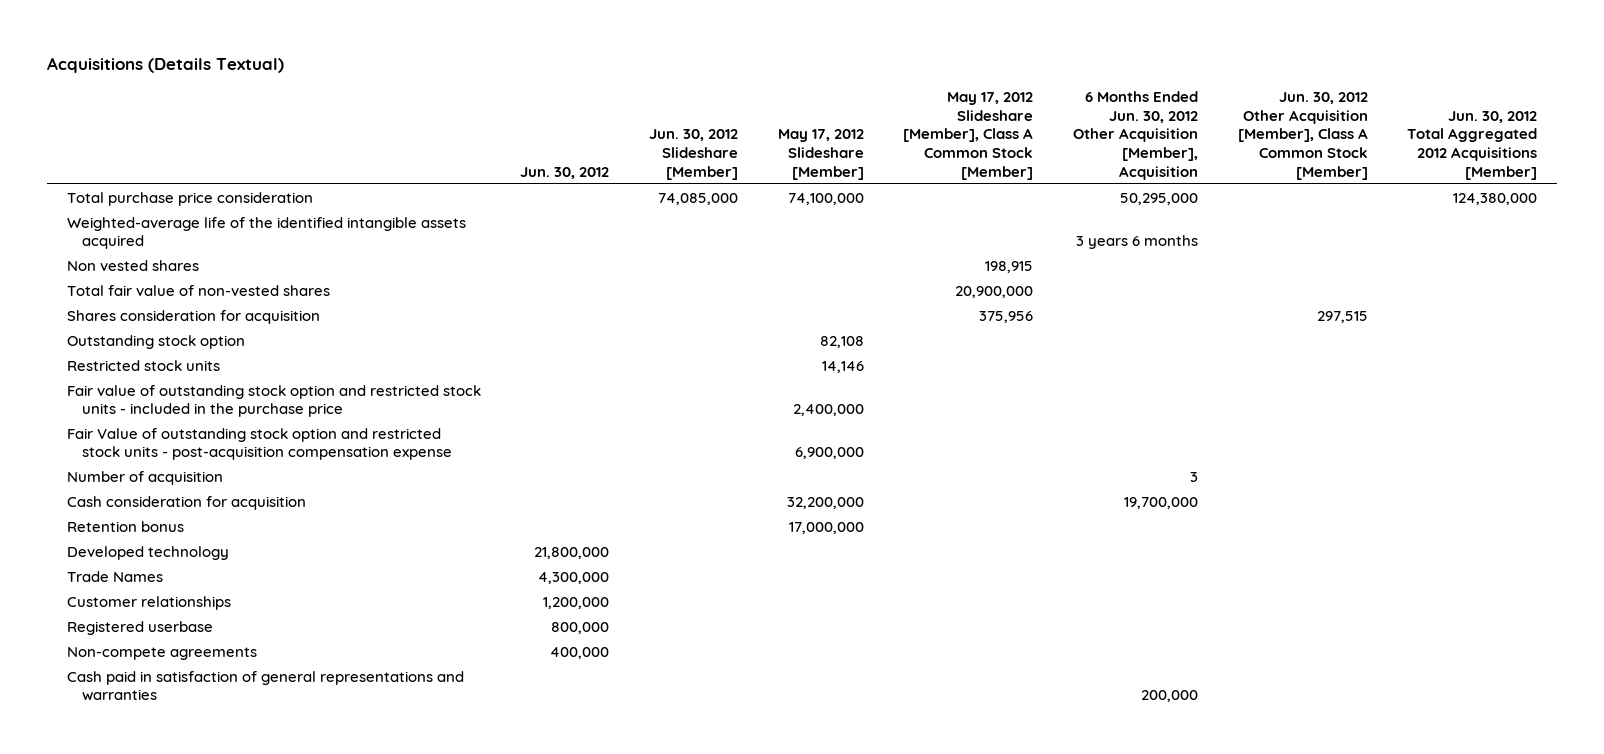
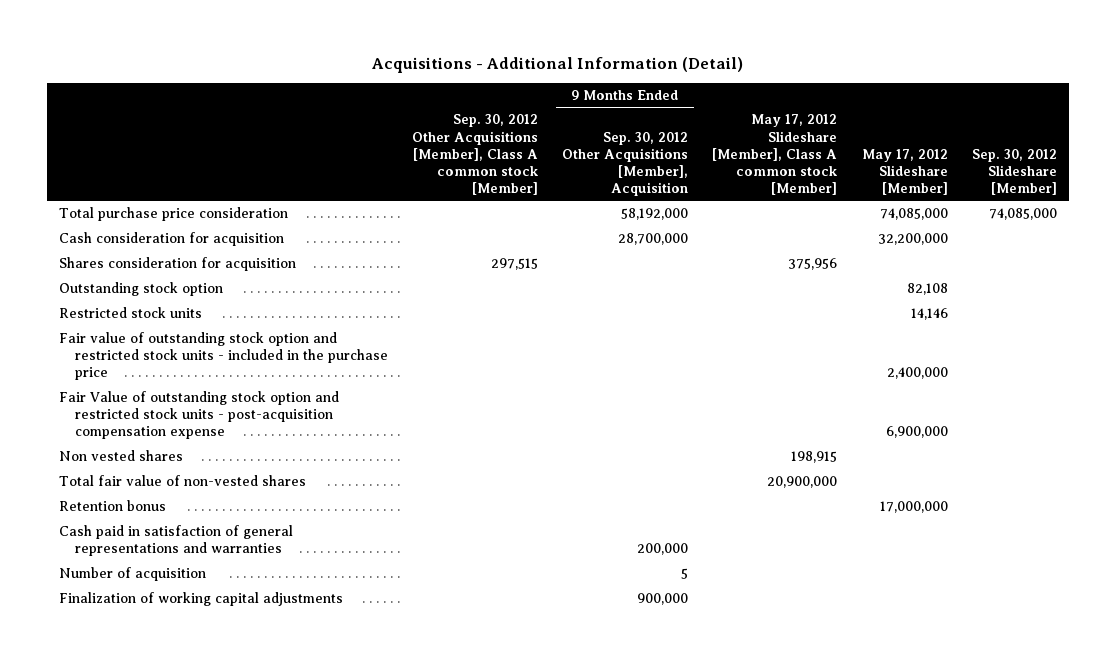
- Acquisitions (Details Textual)
+ Acquisitions - Additional Information (Detail)
- | Jun. 30, 2012 | Jun. 30, 2012 Slideshare [Member] | May 17, 2012 Slideshare [Member] | May 17, 2012 Slideshare [Member], Class A Common Stock [Member] | 6 Months Ended Jun. 30, 2012 Other Acquisition [Member], Acquisition | Jun. 30, 2012 Other Acquisition [Member], Class A Common Stock [Member] | Jun. 30, 2012 Total Aggregated 2012 Acquisitions [Member]
+ | Sep. 30, 2012 Other Acquisitions [Member], Class A common stock [Member] | 9 Months Ended Sep. 30, 2012 Other Acquisitions [Member], Acquisition | May 17, 2012 Slideshare [Member], Class A common stock [Member] | May 17, 2012 Slideshare [Member] | Sep. 30, 2012 Slideshare [Member]
- Total purchase price consideration | | 74,085,000 | 74,100,000 | | 50,295,000 | | 124,380,000
- Weighted-average life of the identified intangible assets acquired | | | | | 3 years 6 months | |
+ Total purchase price consideration | | 58,192,000 | | 74,085,000 | 74,085,000
moved up: Cash consideration for acquisition | | 28,700,000 | | 32,200,000 |
moved down: Non vested shares | | | 198,915 | |
moved down: Total fair value of non-vested shares | | | 20,900,000 | |
- Developed technology | 21,800,000 | | | | | |
- Trade Names | 4,300,000 | | | | | |
- Customer relationships | 1,200,000 | | | | | |
- Registered userbase | 800,000 | | | | | |
- Non-compete agreements | 400,000 | | | | | |
moved down: Number of acquisition | | 5 | | |
+ Finalization of working capital adjustments | | 900,000 | | |

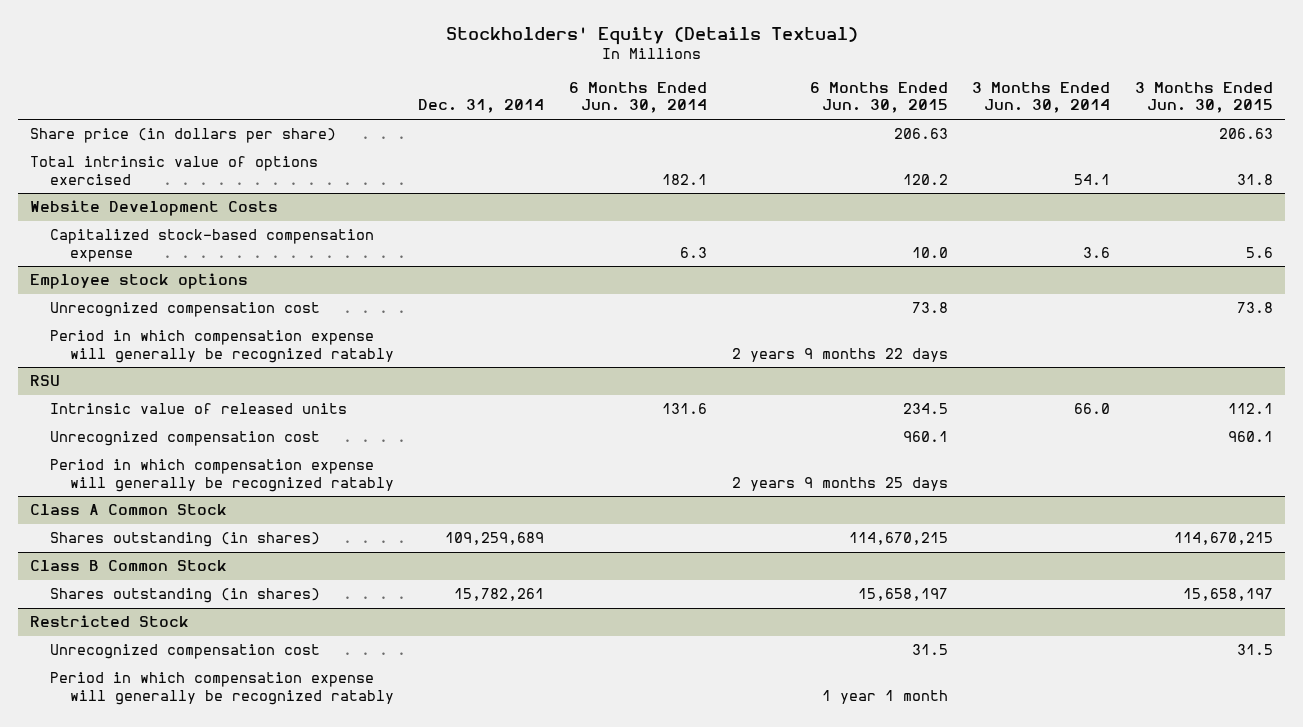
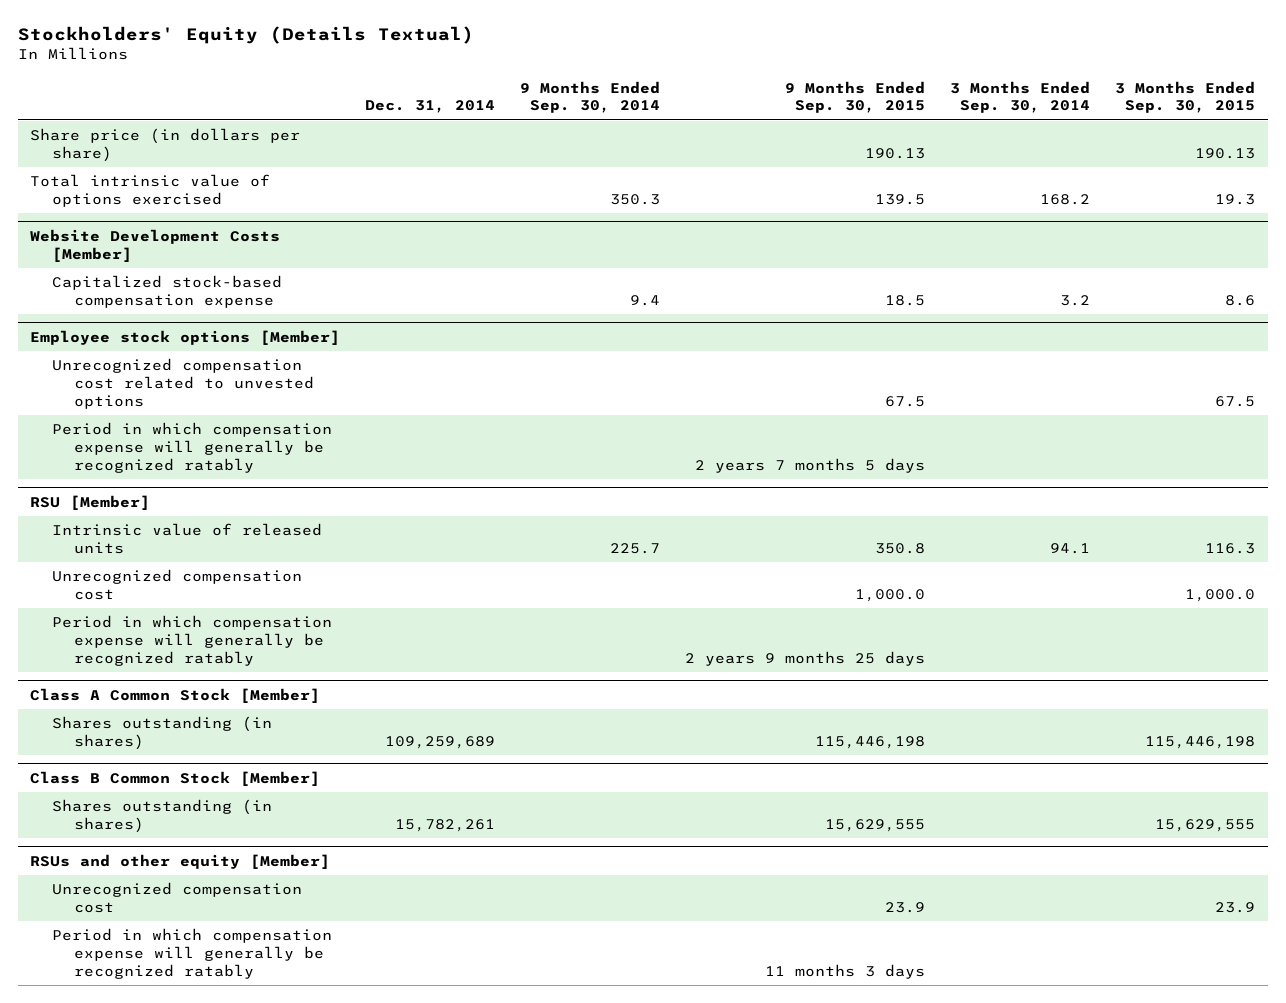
- | Dec. 31, 2014 | 6 Months Ended Jun. 30, 2014 | 6 Months Ended Jun. 30, 2015 | 3 Months Ended Jun. 30, 2014 | 3 Months Ended Jun. 30, 2015
+ | Dec. 31, 2014 | 9 Months Ended Sep. 30, 2014 | 9 Months Ended Sep. 30, 2015 | 3 Months Ended Sep. 30, 2014 | 3 Months Ended Sep. 30, 2015
- Website Development Costs
+ Website Development Costs [Member]
- Employee stock options
- Unrecognized compensation cost | | | 73.8 | | 73.8
+ Employee stock options [Member]
+ Unrecognized compensation cost related to unvested options | | | 67.5 | | 67.5
- RSU
+ RSU [Member]
- Class A Common Stock
+ Class A Common Stock [Member]
- Class B Common Stock
+ Class B Common Stock [Member]
- Restricted Stock
+ RSUs and other equity [Member]

